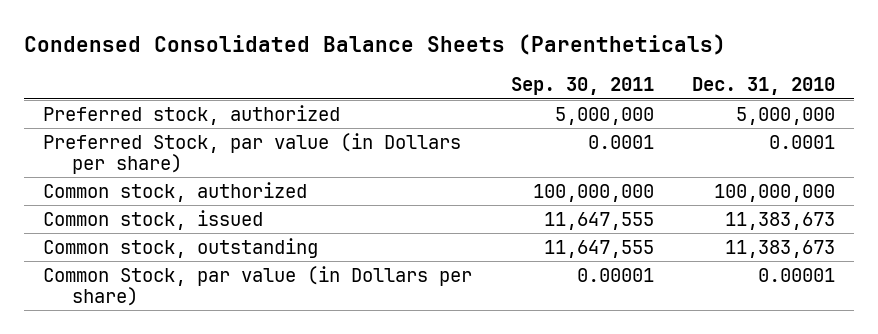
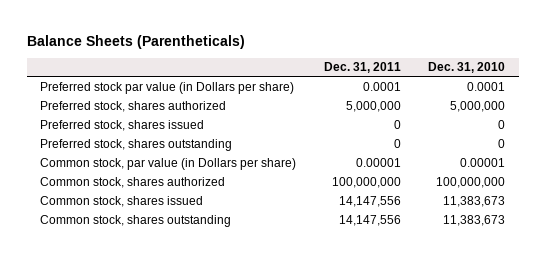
- Condensed Consolidated Balance Sheets (Parentheticals)
+ Balance Sheets (Parentheticals)
- | Sep. 30, 2011 | Dec. 31, 2010
+ | Dec. 31, 2011 | Dec. 31, 2010
- Preferred stock, authorized | 5,000,000 | 5,000,000
- Preferred Stock, par value (in Dollars per share) | 0.0001 | 0.0001
- Common stock, authorized | 100,000,000 | 100,000,000
- Common stock, issued | 11,647,555 | 11,383,673
- Common stock, outstanding | 11,647,555 | 11,383,673
- Common Stock, par value (in Dollars per share) | 0.00001 | 0.00001
+ Preferred stock par value (in Dollars per share) | 0.0001 | 0.0001
+ Preferred stock, shares authorized | 5,000,000 | 5,000,000
+ Preferred stock, shares issued | 0 | 0
+ Preferred stock, shares outstanding | 0 | 0
+ Common stock, par value (in Dollars per share) | 0.00001 | 0.00001
+ Common stock, shares authorized | 100,000,000 | 100,000,000
+ Common stock, shares issued | 14,147,556 | 11,383,673
+ Common stock, shares outstanding | 14,147,556 | 11,383,673

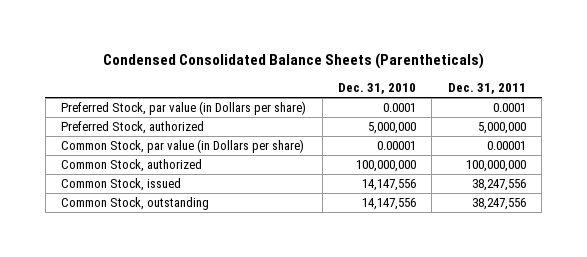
- Balance Sheets (Parentheticals)
+ Condensed Consolidated Balance Sheets (Parentheticals)
- | Dec. 31, 2011 | Dec. 31, 2010
+ | Dec. 31, 2010 | Dec. 31, 2011
- Preferred stock par value (in Dollars per share) | 0.0001 | 0.0001
- Preferred stock, shares authorized | 5,000,000 | 5,000,000
- Preferred stock, shares issued | 0 | 0
- Preferred stock, shares outstanding | 0 | 0
- Common stock, par value (in Dollars per share) | 0.00001 | 0.00001
- Common stock, shares authorized | 100,000,000 | 100,000,000
- Common stock, shares issued | 14,147,556 | 11,383,673
- Common stock, shares outstanding | 14,147,556 | 11,383,673
+ Preferred Stock, par value (in Dollars per share) | 0.0001 | 0.0001
+ Preferred Stock, authorized | 5,000,000 | 5,000,000
+ Common Stock, par value (in Dollars per share) | 0.00001 | 0.00001
+ Common Stock, authorized | 100,000,000 | 100,000,000
+ Common Stock, issued | 14,147,556 | 38,247,556
+ Common Stock, outstanding | 14,147,556 | 38,247,556

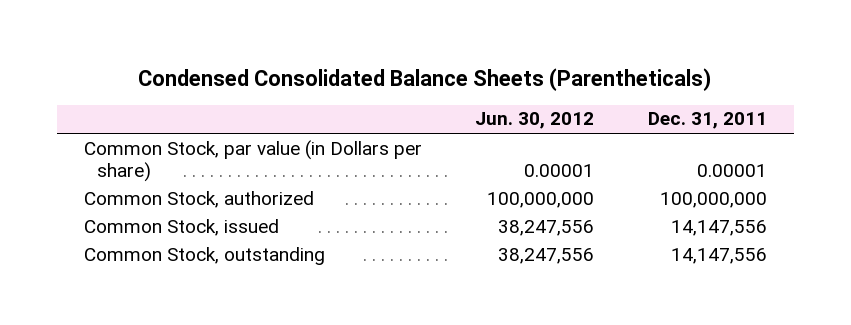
- | Dec. 31, 2010 | Dec. 31, 2011
+ | Jun. 30, 2012 | Dec. 31, 2011
- Preferred Stock, par value (in Dollars per share) | 0.0001 | 0.0001
- Preferred Stock, authorized | 5,000,000 | 5,000,000
- Common Stock, issued | 14,147,556 | 38,247,556
- Common Stock, outstanding | 14,147,556 | 38,247,556
+ Common Stock, issued | 38,247,556 | 14,147,556
+ Common Stock, outstanding | 38,247,556 | 14,147,556

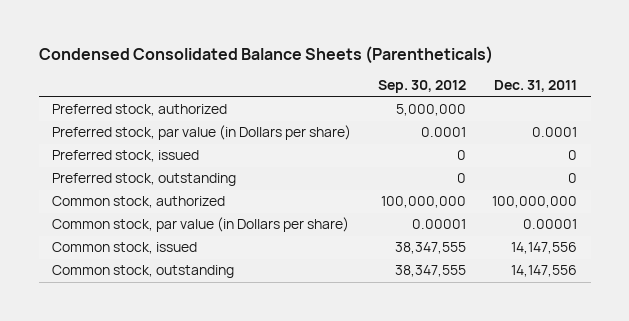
- | Jun. 30, 2012 | Dec. 31, 2011
+ | Sep. 30, 2012 | Dec. 31, 2011
- Common Stock, par value (in Dollars per share) | 0.00001 | 0.00001
- Common Stock, authorized | 100,000,000 | 100,000,000
- Common Stock, issued | 38,247,556 | 14,147,556
- Common Stock, outstanding | 38,247,556 | 14,147,556
+ Preferred stock, authorized | 5,000,000 |
+ Preferred stock, par value (in Dollars per share) | 0.0001 | 0.0001
+ Preferred stock, issued | 0 | 0
+ Preferred stock, outstanding | 0 | 0
+ Common stock, authorized | 100,000,000 | 100,000,000
+ Common stock, par value (in Dollars per share) | 0.00001 | 0.00001
+ Common stock, issued | 38,347,555 | 14,147,556
+ Common stock, outstanding | 38,347,555 | 14,147,556

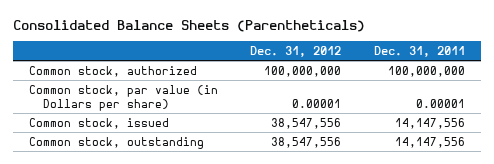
- Condensed Consolidated Balance Sheets (Parentheticals)
+ Consolidated Balance Sheets (Parentheticals)
- | Sep. 30, 2012 | Dec. 31, 2011
+ | Dec. 31, 2012 | Dec. 31, 2011
- Preferred stock, authorized | 5,000,000 |
- Preferred stock, par value (in Dollars per share) | 0.0001 | 0.0001
- Preferred stock, issued | 0 | 0
- Preferred stock, outstanding | 0 | 0

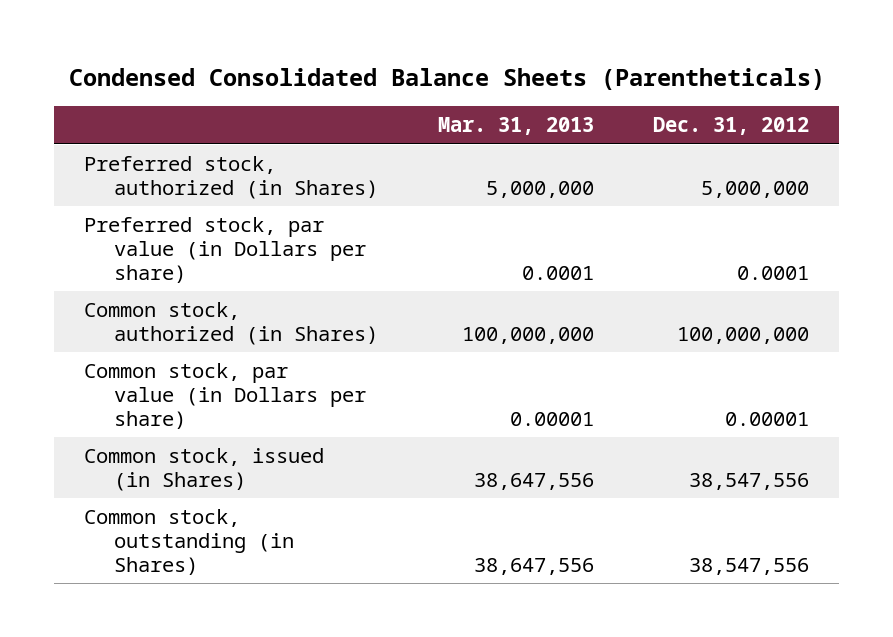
- Consolidated Balance Sheets (Parentheticals)
+ Condensed Consolidated Balance Sheets (Parentheticals)
- | Dec. 31, 2012 | Dec. 31, 2011
+ | Mar. 31, 2013 | Dec. 31, 2012
- Common stock, authorized | 100,000,000 | 100,000,000
+ Preferred stock, authorized (in Shares) | 5,000,000 | 5,000,000
+ Preferred stock, par value (in Dollars per share) | 0.0001 | 0.0001
+ Common stock, authorized (in Shares) | 100,000,000 | 100,000,000
- Common stock, issued | 38,547,556 | 14,147,556
- Common stock, outstanding | 38,547,556 | 14,147,556
+ Common stock, issued (in Shares) | 38,647,556 | 38,547,556
+ Common stock, outstanding (in Shares) | 38,647,556 | 38,547,556

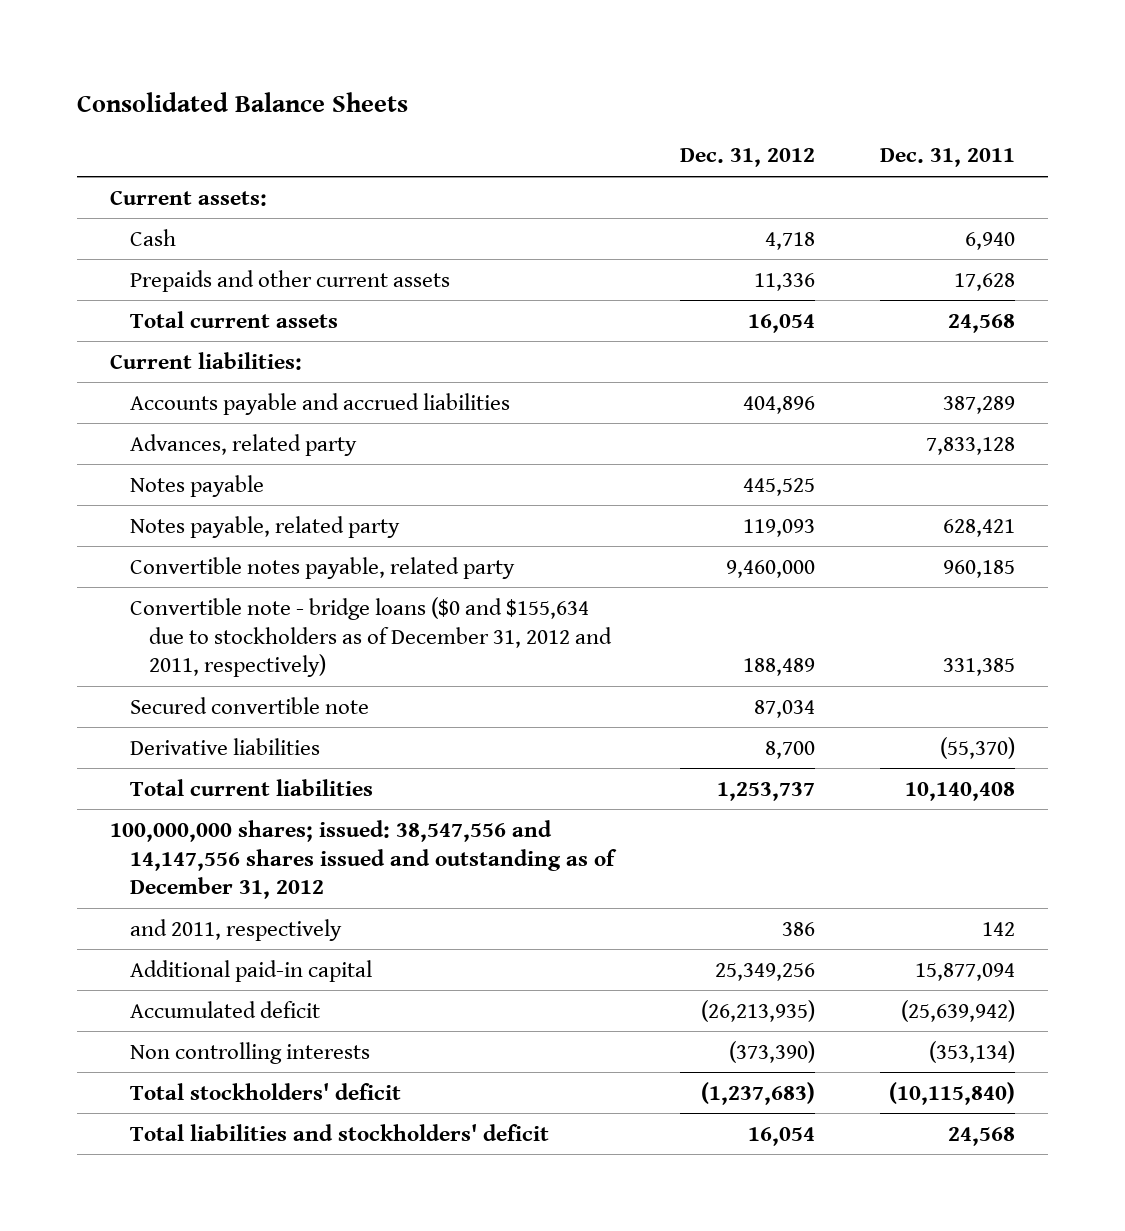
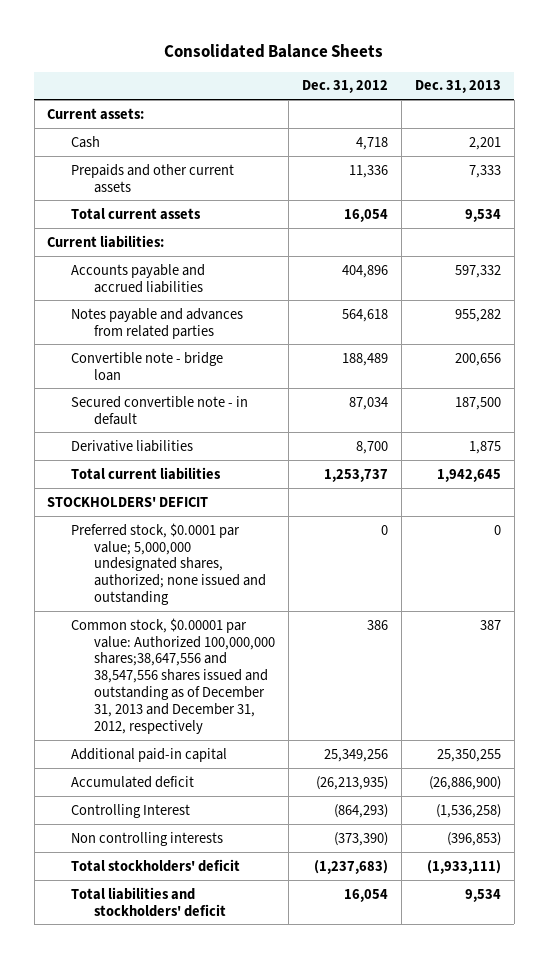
- | Dec. 31, 2012 | Dec. 31, 2011
+ | Dec. 31, 2012 | Dec. 31, 2013
- Advances, related party | | 7,833,128
- Notes payable | 445,525 |
- Notes payable, related party | 119,093 | 628,421
- Convertible notes payable, related party | 9,460,000 | 960,185
- Convertible note - bridge loans ($0 and $155,634 due to stockholders as of December 31, 2012 and 2011, respectively) | 188,489 | 331,385
- Secured convertible note | 87,034 |
+ Notes payable and advances from related parties | 564,618 | 955,282
+ Convertible note - bridge loan | 188,489 | 200,656
+ Secured convertible note - in default | 87,034 | 187,500
- 100,000,000 shares; issued: 38,547,556 and 14,147,556 shares issued and outstanding as of December 31, 2012
- and 2011, respectively | 386 | 142
+ STOCKHOLDERS' DEFICIT
+ Preferred stock, $0.0001 par value; 5,000,000 undesignated shares, authorized; none issued and outstanding | 0 | 0
+ Common stock, $0.00001 par value: Authorized 100,000,000 shares;38,647,556 and 38,547,556 shares issued and outstanding as of December 31, 2013 and December 31, 2012, respectively | 386 | 387
+ Controlling Interest | (864,293) | (1,536,258)

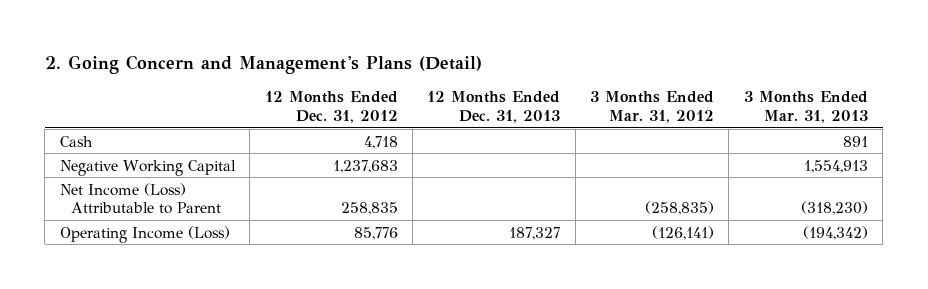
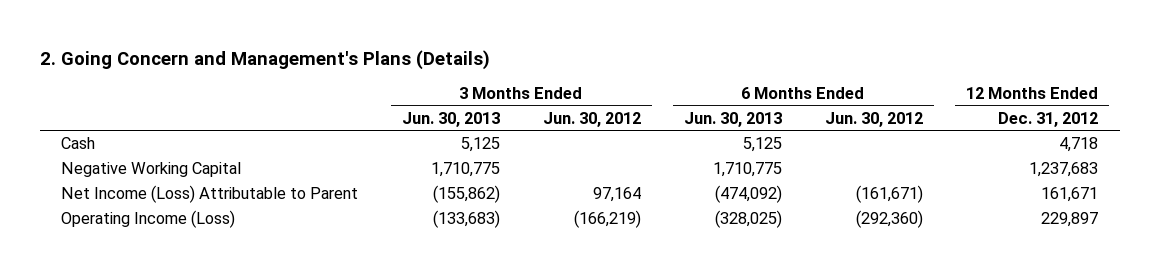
- 2. Going Concern and Management's Plans (Detail)
+ 2. Going Concern and Management's Plans (Details)
- | 12 Months Ended Dec. 31, 2012 | 12 Months Ended Dec. 31, 2013 | 3 Months Ended Mar. 31, 2012 | 3 Months Ended Mar. 31, 2013
+ | 3 Months Ended Jun. 30, 2013 | 3 Months Ended Jun. 30, 2012 | 6 Months Ended Jun. 30, 2013 | 6 Months Ended Jun. 30, 2012 | 12 Months Ended Dec. 31, 2012
- Net Income (Loss) Attributable to Parent | 258,835 | | (258,835) | (318,230)
- Operating Income (Loss) | 85,776 | 187,327 | (126,141) | (194,342)
+ Net Income (Loss) Attributable to Parent | (155,862) | 97,164 | (474,092) | (161,671) | 161,671
+ Operating Income (Loss) | (133,683) | (166,219) | (328,025) | (292,360) | 229,897

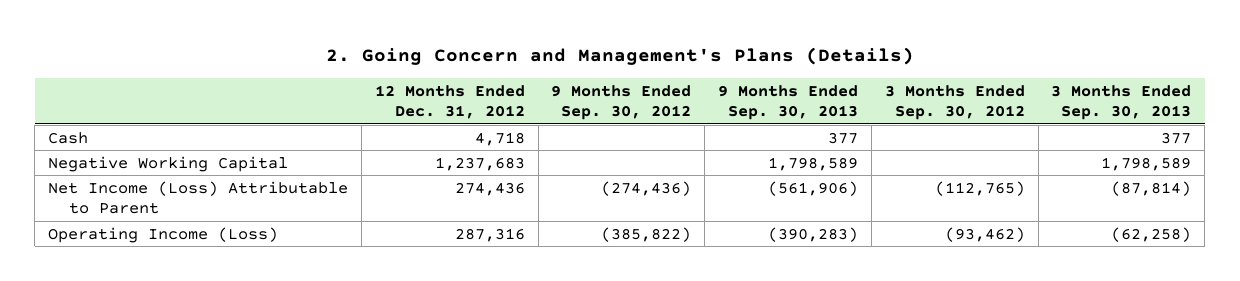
- | 3 Months Ended Jun. 30, 2013 | 3 Months Ended Jun. 30, 2012 | 6 Months Ended Jun. 30, 2013 | 6 Months Ended Jun. 30, 2012 | 12 Months Ended Dec. 31, 2012
+ | 12 Months Ended Dec. 31, 2012 | 9 Months Ended Sep. 30, 2012 | 9 Months Ended Sep. 30, 2013 | 3 Months Ended Sep. 30, 2012 | 3 Months Ended Sep. 30, 2013
- Net Income (Loss) Attributable to Parent | (155,862) | 97,164 | (474,092) | (161,671) | 161,671
- Operating Income (Loss) | (133,683) | (166,219) | (328,025) | (292,360) | 229,897
+ Net Income (Loss) Attributable to Parent | 274,436 | (274,436) | (561,906) | (112,765) | (87,814)
+ Operating Income (Loss) | 287,316 | (385,822) | (390,283) | (93,462) | (62,258)

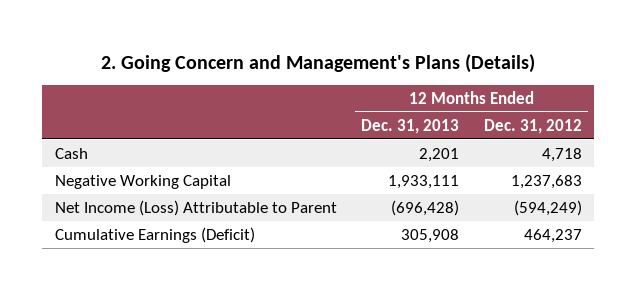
- | 12 Months Ended Dec. 31, 2012 | 9 Months Ended Sep. 30, 2012 | 9 Months Ended Sep. 30, 2013 | 3 Months Ended Sep. 30, 2012 | 3 Months Ended Sep. 30, 2013
+ | 12 Months Ended Dec. 31, 2013 | 12 Months Ended Dec. 31, 2012
- Net Income (Loss) Attributable to Parent | 274,436 | (274,436) | (561,906) | (112,765) | (87,814)
- Operating Income (Loss) | 287,316 | (385,822) | (390,283) | (93,462) | (62,258)
+ Net Income (Loss) Attributable to Parent | (696,428) | (594,249)
+ Cumulative Earnings (Deficit) | 305,908 | 464,237

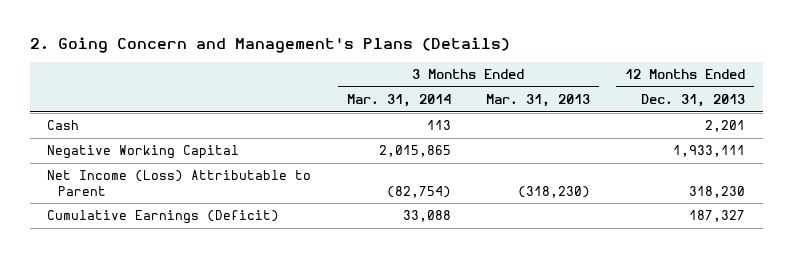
- | 12 Months Ended Dec. 31, 2013 | 12 Months Ended Dec. 31, 2012
+ | 3 Months Ended Mar. 31, 2014 | 3 Months Ended Mar. 31, 2013 | 12 Months Ended Dec. 31, 2013
- Net Income (Loss) Attributable to Parent | (696,428) | (594,249)
- Cumulative Earnings (Deficit) | 305,908 | 464,237
+ Net Income (Loss) Attributable to Parent | (82,754) | (318,230) | 318,230
+ Cumulative Earnings (Deficit) | 33,088 | | 187,327

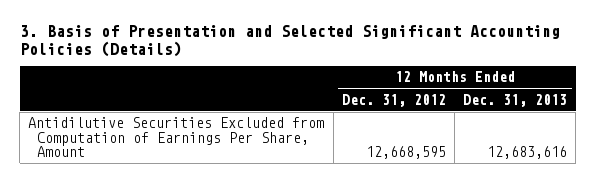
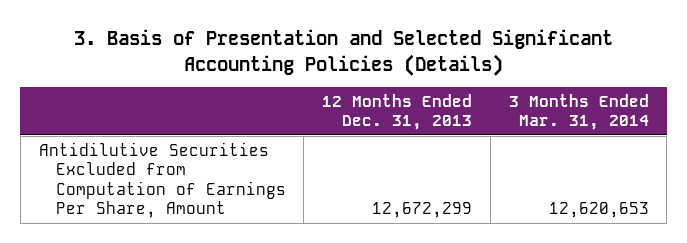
- | 12 Months Ended Dec. 31, 2012 | 12 Months Ended Dec. 31, 2013
+ | 12 Months Ended Dec. 31, 2013 | 3 Months Ended Mar. 31, 2014
- Antidilutive Securities Excluded from Computation of Earnings Per Share, Amount | 12,668,595 | 12,683,616
+ Antidilutive Securities Excluded from Computation of Earnings Per Share, Amount | 12,672,299 | 12,620,653

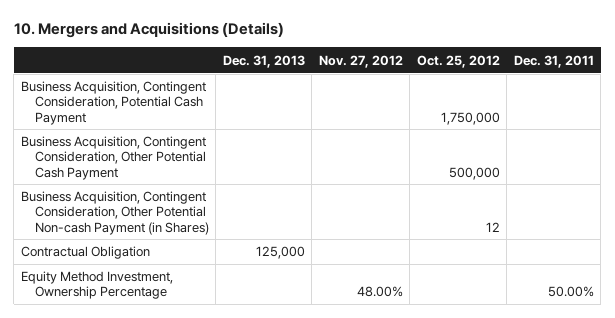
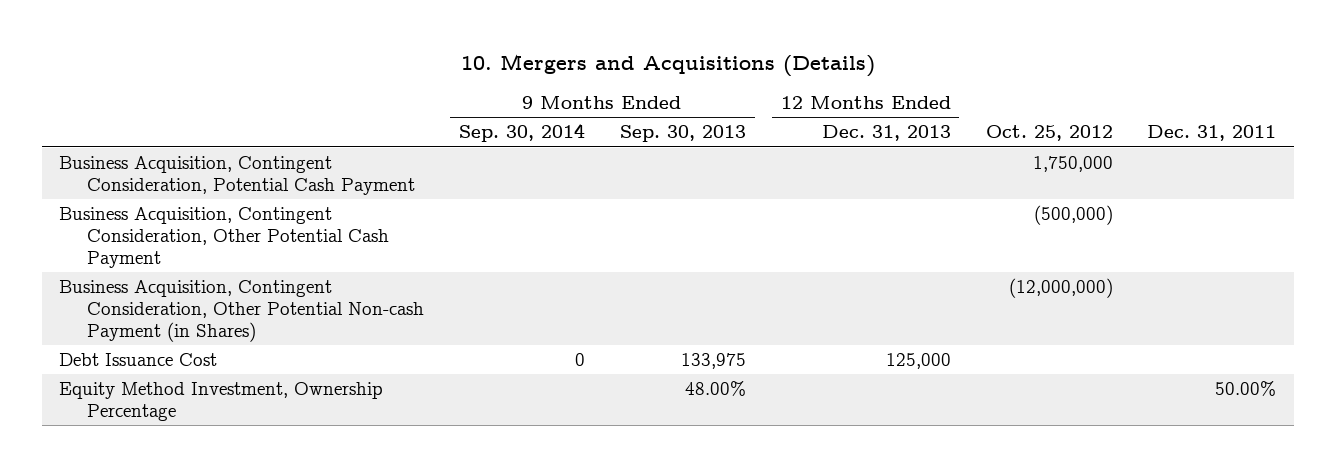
- | Dec. 31, 2013 | Nov. 27, 2012 | Oct. 25, 2012 | Dec. 31, 2011
+ | 9 Months Ended Sep. 30, 2014 | 9 Months Ended Sep. 30, 2013 | 12 Months Ended Dec. 31, 2013 | Oct. 25, 2012 | Dec. 31, 2011
- Business Acquisition, Contingent Consideration, Other Potential Cash Payment | | | 500,000 |
- Business Acquisition, Contingent Consideration, Other Potential Non-cash Payment (in Shares) | | | 12 |
- Contractual Obligation | 125,000 | | |
+ Business Acquisition, Contingent Consideration, Other Potential Cash Payment | | | | (500,000) |
+ Business Acquisition, Contingent Consideration, Other Potential Non-cash Payment (in Shares) | | | | (12,000,000) |
+ Debt Issuance Cost | 0 | 133,975 | 125,000 | |

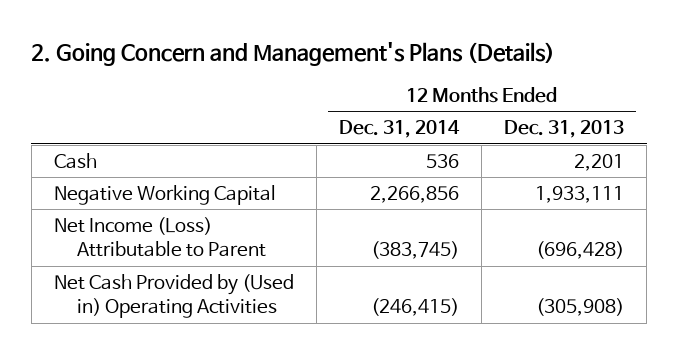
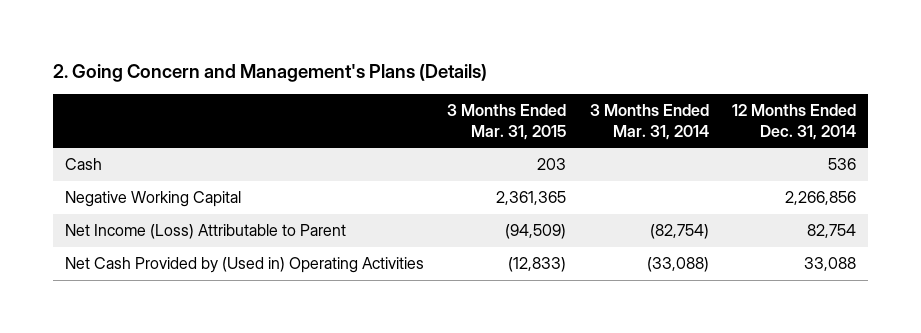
- | 12 Months Ended Dec. 31, 2014 | 12 Months Ended Dec. 31, 2013
+ | 3 Months Ended Mar. 31, 2015 | 3 Months Ended Mar. 31, 2014 | 12 Months Ended Dec. 31, 2014
- Net Income (Loss) Attributable to Parent | (383,745) | (696,428)
- Net Cash Provided by (Used in) Operating Activities | (246,415) | (305,908)
+ Net Income (Loss) Attributable to Parent | (94,509) | (82,754) | 82,754
+ Net Cash Provided by (Used in) Operating Activities | (12,833) | (33,088) | 33,088

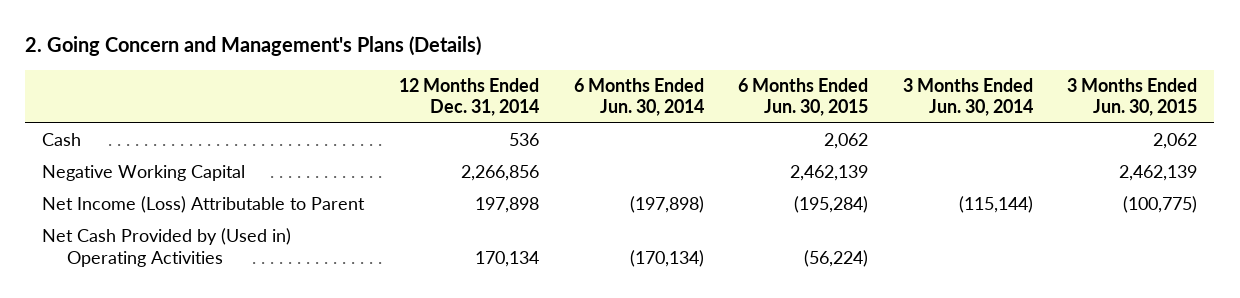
- | 3 Months Ended Mar. 31, 2015 | 3 Months Ended Mar. 31, 2014 | 12 Months Ended Dec. 31, 2014
+ | 12 Months Ended Dec. 31, 2014 | 6 Months Ended Jun. 30, 2014 | 6 Months Ended Jun. 30, 2015 | 3 Months Ended Jun. 30, 2014 | 3 Months Ended Jun. 30, 2015
- Net Income (Loss) Attributable to Parent | (94,509) | (82,754) | 82,754
- Net Cash Provided by (Used in) Operating Activities | (12,833) | (33,088) | 33,088
+ Net Income (Loss) Attributable to Parent | 197,898 | (197,898) | (195,284) | (115,144) | (100,775)
+ Net Cash Provided by (Used in) Operating Activities | 170,134 | (170,134) | (56,224) | |

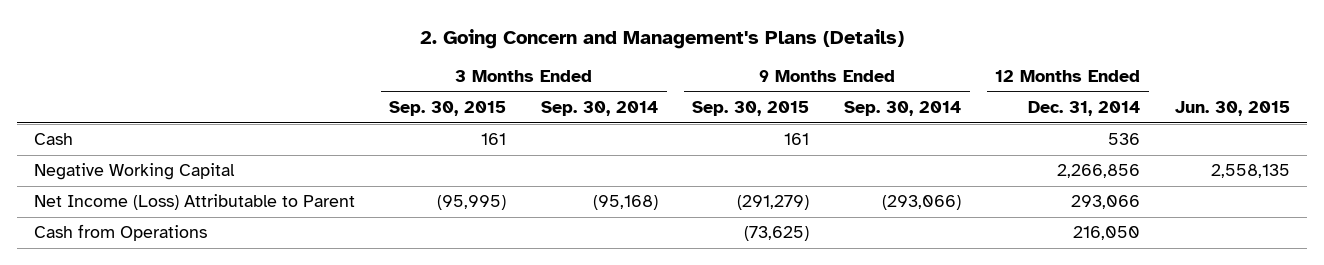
- | 12 Months Ended Dec. 31, 2014 | 6 Months Ended Jun. 30, 2014 | 6 Months Ended Jun. 30, 2015 | 3 Months Ended Jun. 30, 2014 | 3 Months Ended Jun. 30, 2015
+ | 3 Months Ended Sep. 30, 2015 | 3 Months Ended Sep. 30, 2014 | 9 Months Ended Sep. 30, 2015 | 9 Months Ended Sep. 30, 2014 | 12 Months Ended Dec. 31, 2014 | Jun. 30, 2015
- Net Income (Loss) Attributable to Parent | 197,898 | (197,898) | (195,284) | (115,144) | (100,775)
- Net Cash Provided by (Used in) Operating Activities | 170,134 | (170,134) | (56,224) | |
+ Net Income (Loss) Attributable to Parent | (95,995) | (95,168) | (291,279) | (293,066) | 293,066 |
+ Cash from Operations | | | (73,625) | | 216,050 |

